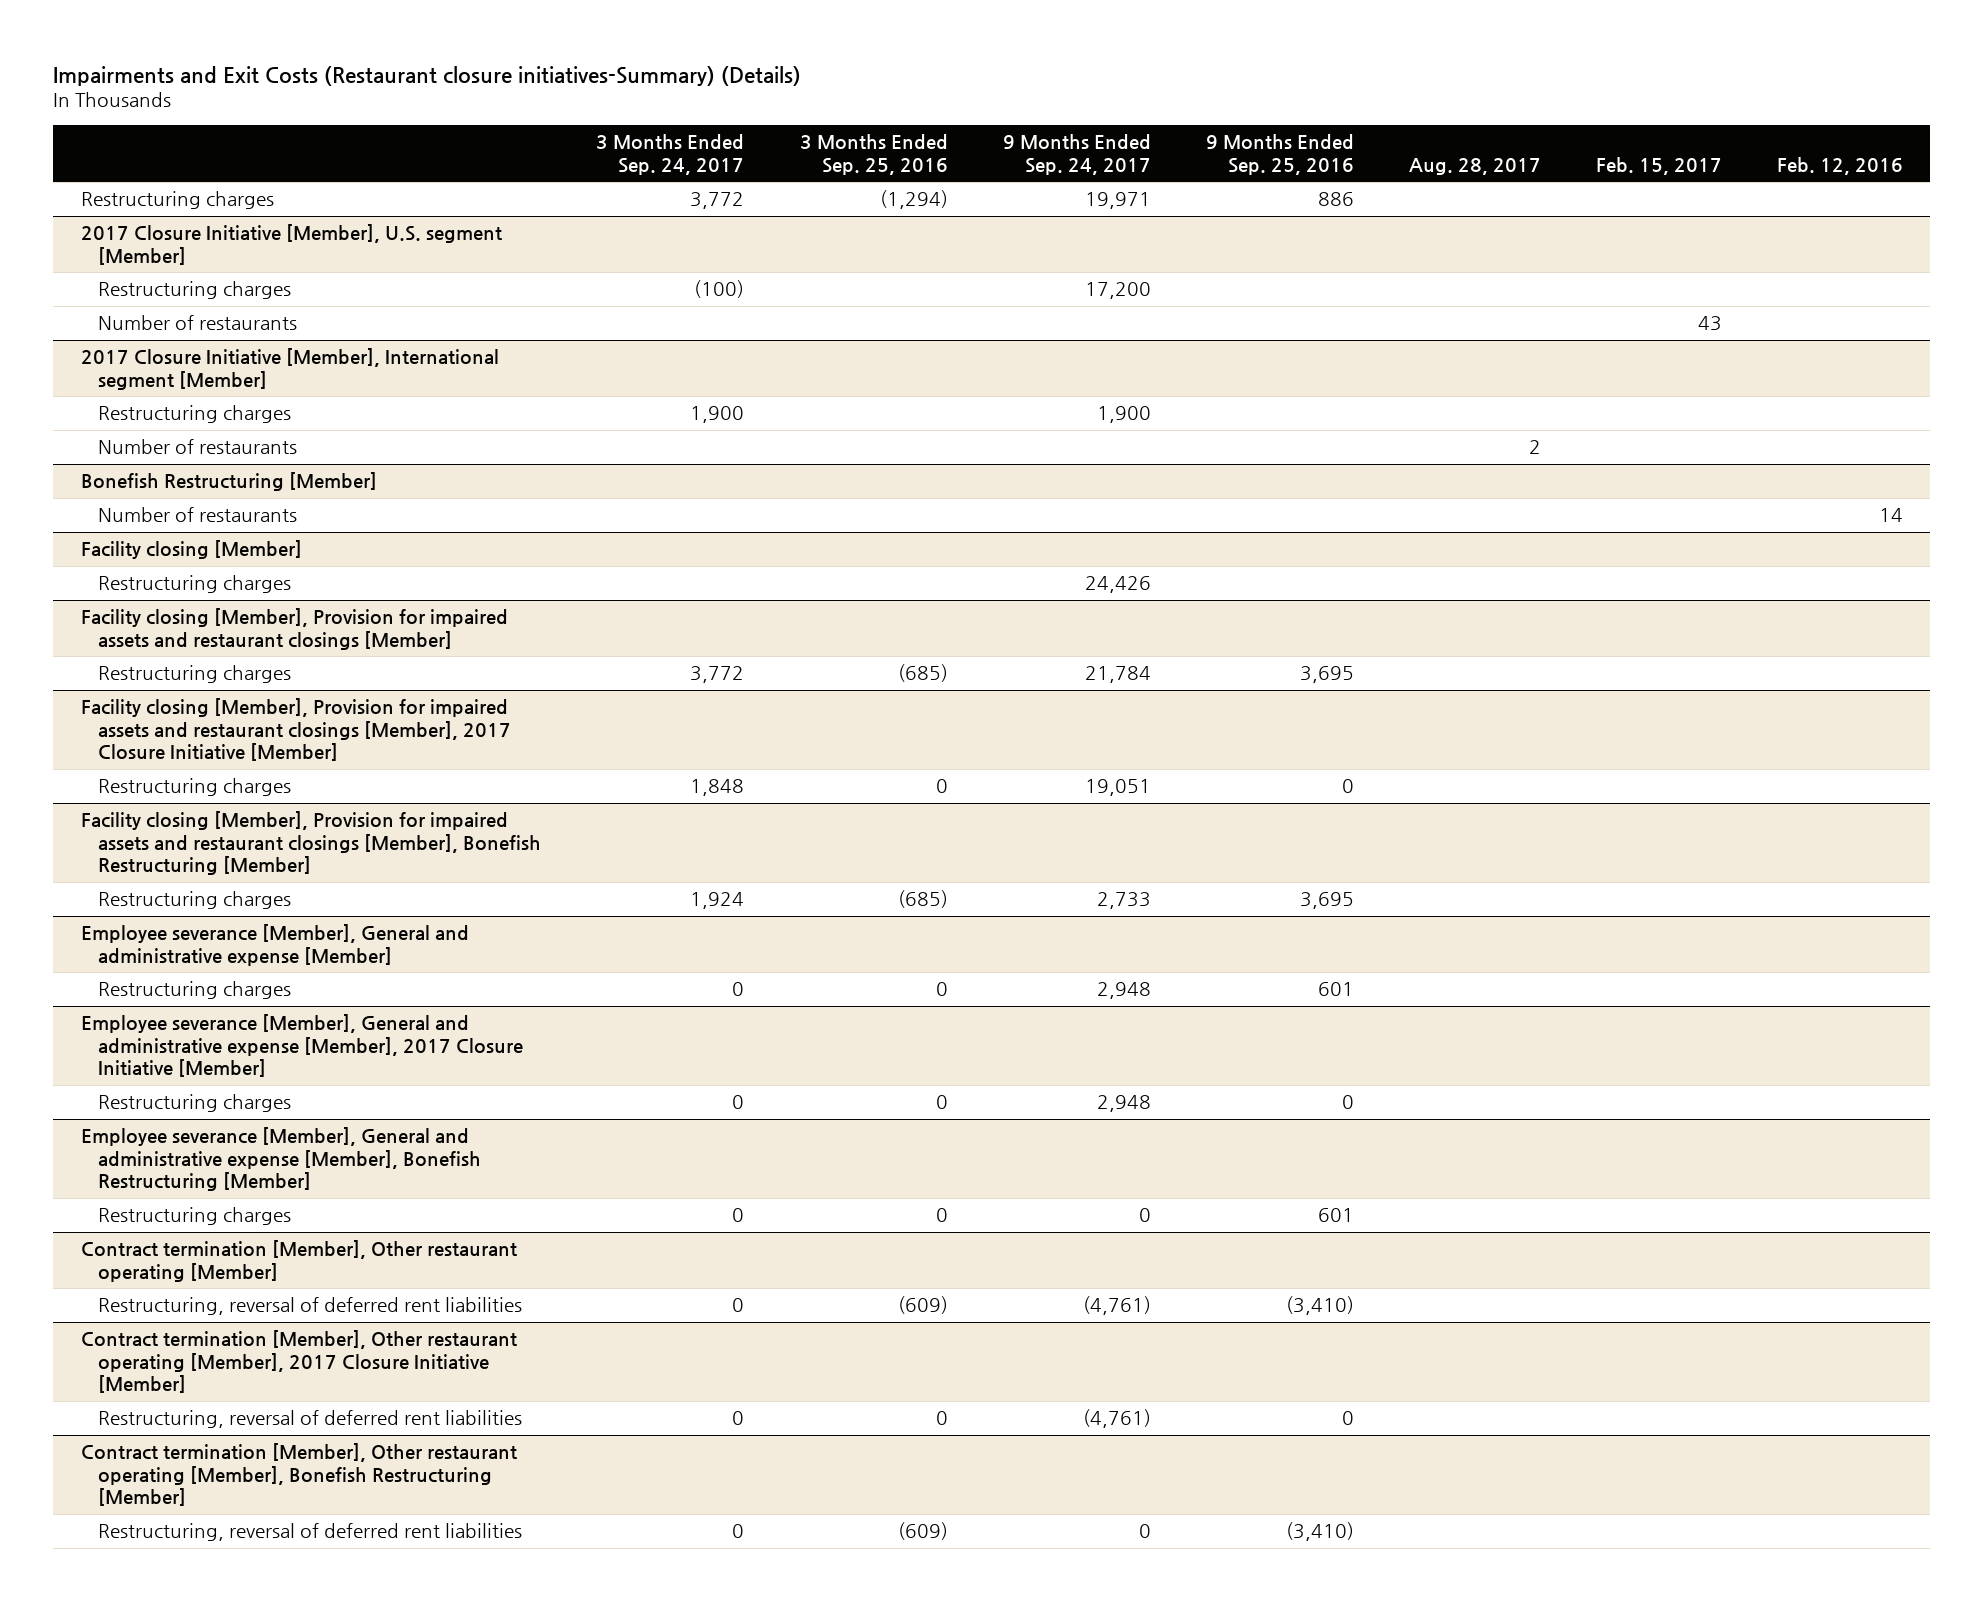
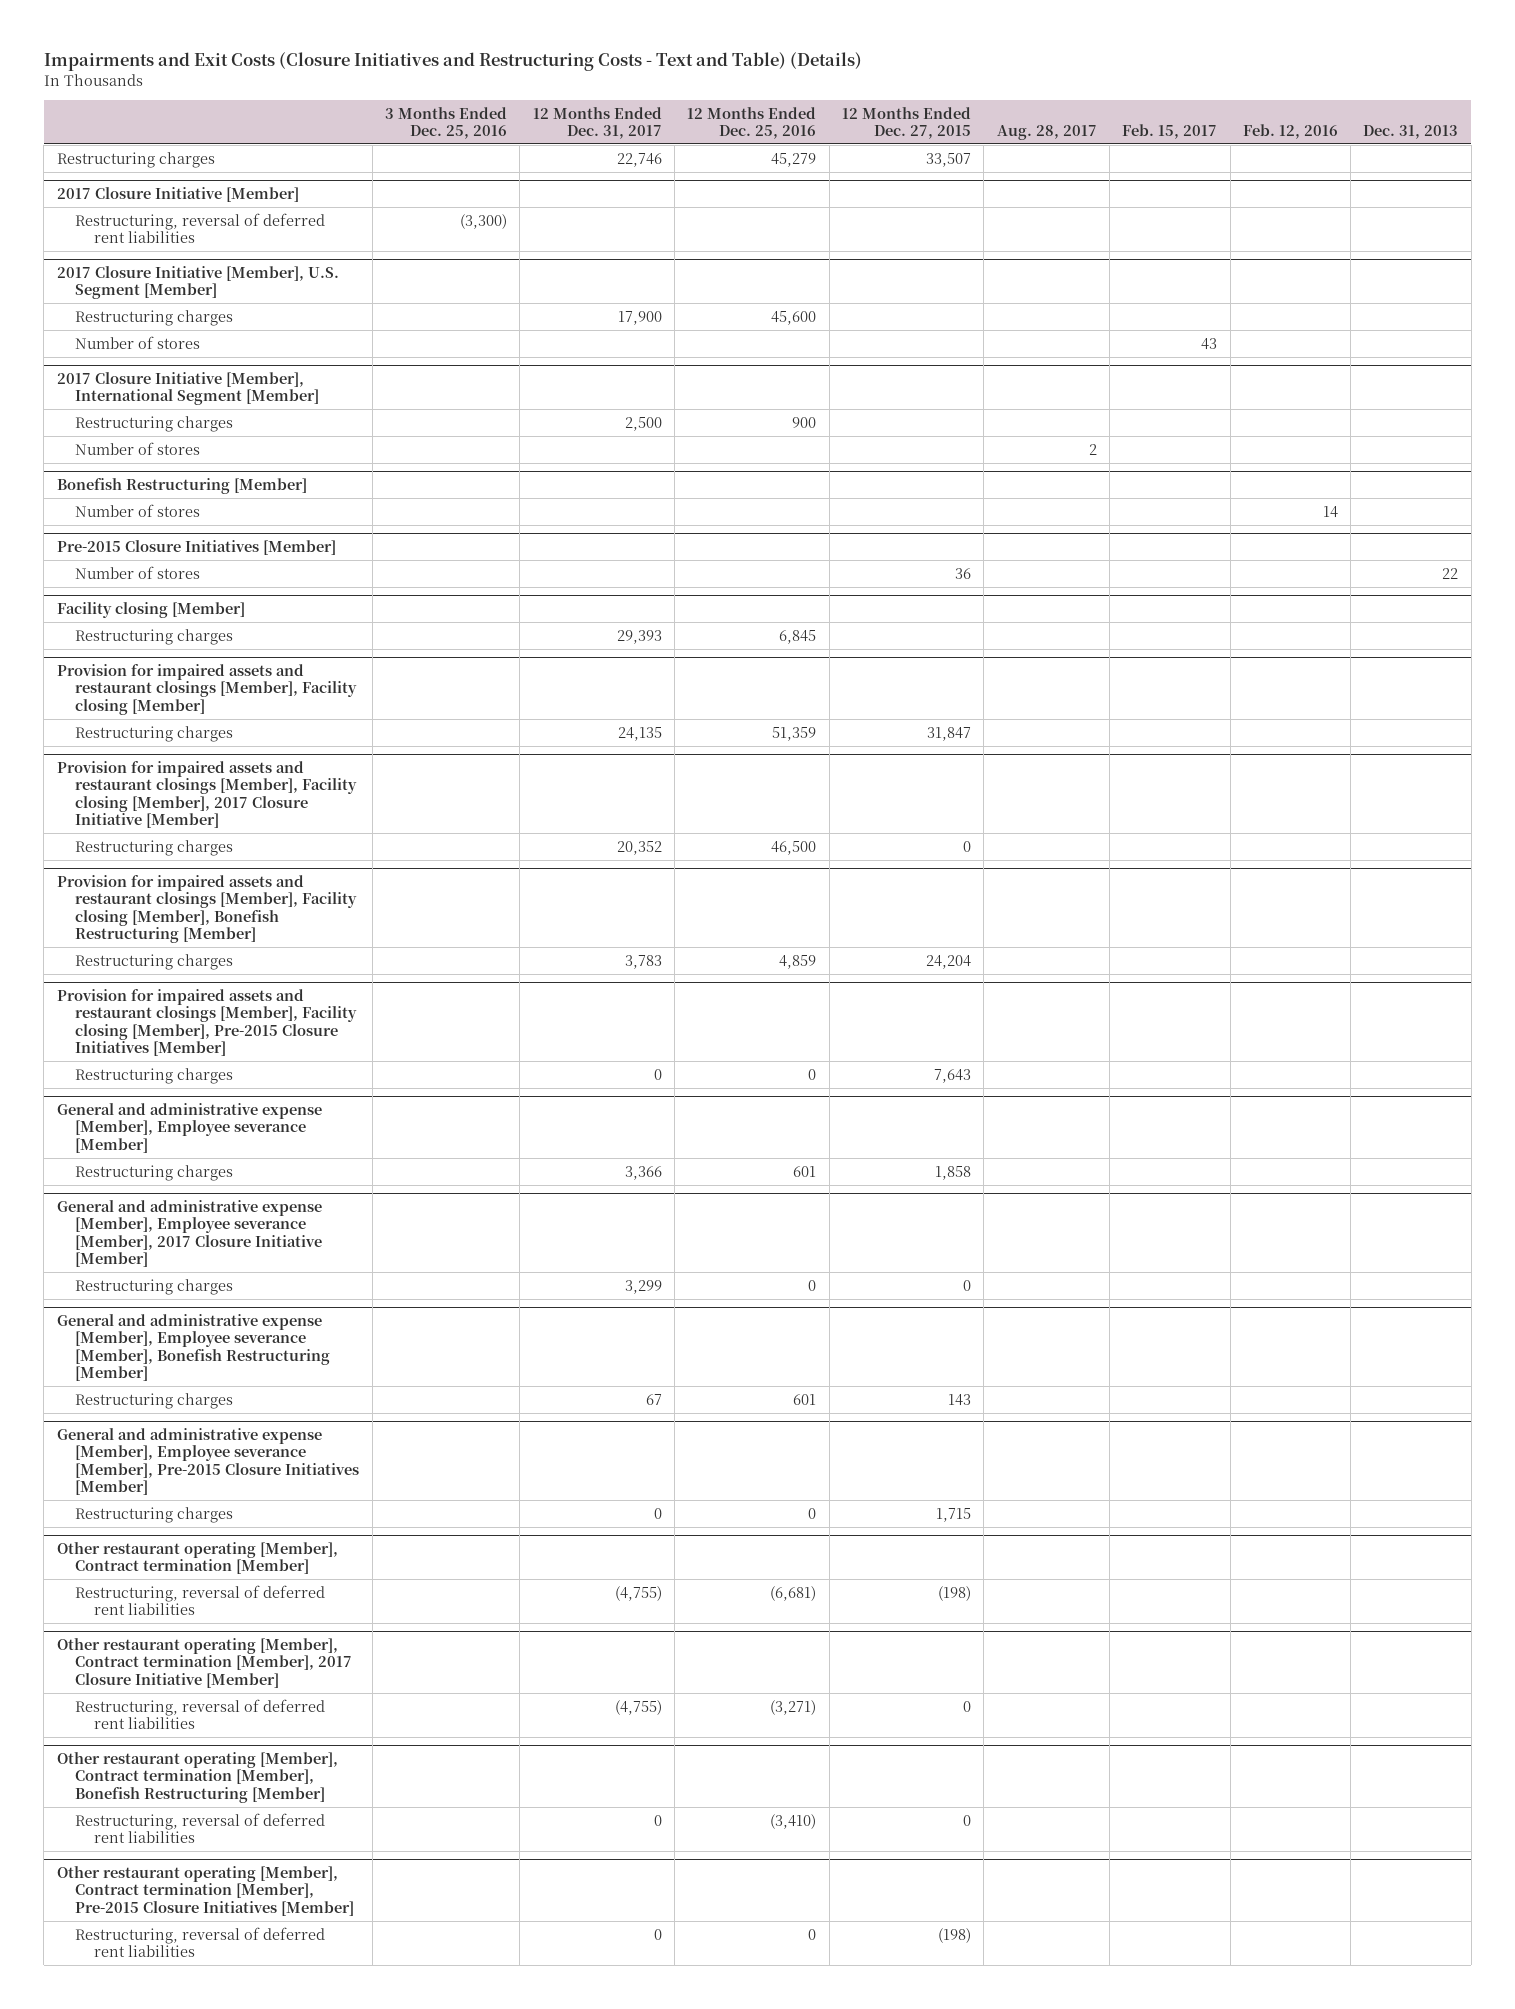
- Impairments and Exit Costs (Restaurant closure initiatives-Summary) (Details)
+ Impairments and Exit Costs (Closure Initiatives and Restructuring Costs - Text and Table) (Details)
- | 3 Months Ended Sep. 24, 2017 | 3 Months Ended Sep. 25, 2016 | 9 Months Ended Sep. 24, 2017 | 9 Months Ended Sep. 25, 2016 | Aug. 28, 2017 | Feb. 15, 2017 | Feb. 12, 2016
+ | 3 Months Ended Dec. 25, 2016 | 12 Months Ended Dec. 31, 2017 | 12 Months Ended Dec. 25, 2016 | 12 Months Ended Dec. 27, 2015 | Aug. 28, 2017 | Feb. 15, 2017 | Feb. 12, 2016 | Dec. 31, 2013
- 2017 Closure Initiative [Member], U.S. segment [Member]
+ 2017 Closure Initiative [Member]
+ Restructuring, reversal of deferred rent liabilities | (3,300) | | | | | | |
+ 2017 Closure Initiative [Member], U.S. Segment [Member]
- Number of restaurants | | | | | | 43 |
- 2017 Closure Initiative [Member], International segment [Member]
+ Number of stores | | | | | | 43 | |
+ 2017 Closure Initiative [Member], International Segment [Member]
- Number of restaurants | | | | | 2 | |
+ Number of stores | | | | | 2 | | |
@ Bonefish Restructuring [Member]
- Number of restaurants | | | | | | | 14
+ Number of stores | | | | | | | 14 |
+ Pre-2015 Closure Initiatives [Member]
+ Number of stores | | | | 36 | | | | 22
- Facility closing [Member], Provision for impaired assets and restaurant closings [Member]
+ Provision for impaired assets and restaurant closings [Member], Facility closing [Member]
- Facility closing [Member], Provision for impaired assets and restaurant closings [Member], 2017 Closure Initiative [Member]
+ Provision for impaired assets and restaurant closings [Member], Facility closing [Member], 2017 Closure Initiative [Member]
- Facility closing [Member], Provision for impaired assets and restaurant closings [Member], Bonefish Restructuring [Member]
+ Provision for impaired assets and restaurant closings [Member], Facility closing [Member], Bonefish Restructuring [Member]
- Employee severance [Member], General and administrative expense [Member]
+ Provision for impaired assets and restaurant closings [Member], Facility closing [Member], Pre-2015 Closure Initiatives [Member]
+ Restructuring charges | | 0 | 0 | 7,643 | | | |
+ General and administrative expense [Member], Employee severance [Member]
- Employee severance [Member], General and administrative expense [Member], 2017 Closure Initiative [Member]
+ General and administrative expense [Member], Employee severance [Member], 2017 Closure Initiative [Member]
- Employee severance [Member], General and administrative expense [Member], Bonefish Restructuring [Member]
+ General and administrative expense [Member], Employee severance [Member], Bonefish Restructuring [Member]
- Contract termination [Member], Other restaurant operating [Member]
+ General and administrative expense [Member], Employee severance [Member], Pre-2015 Closure Initiatives [Member]
+ Restructuring charges | | 0 | 0 | 1,715 | | | |
+ Other restaurant operating [Member], Contract termination [Member]
- Contract termination [Member], Other restaurant operating [Member], 2017 Closure Initiative [Member]
+ Other restaurant operating [Member], Contract termination [Member], 2017 Closure Initiative [Member]
- Contract termination [Member], Other restaurant operating [Member], Bonefish Restructuring [Member]
+ Other restaurant operating [Member], Contract termination [Member], Bonefish Restructuring [Member]
+ Other restaurant operating [Member], Contract termination [Member], Pre-2015 Closure Initiatives [Member]
+ Restructuring, reversal of deferred rent liabilities | | 0 | 0 | (198) | | | |

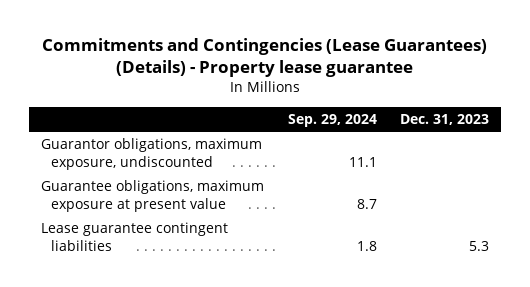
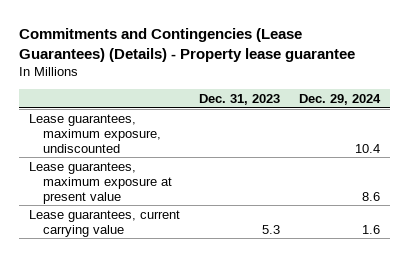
- | Sep. 29, 2024 | Dec. 31, 2023
+ | Dec. 31, 2023 | Dec. 29, 2024
- Guarantor obligations, maximum exposure, undiscounted | 11.1 |
- Guarantee obligations, maximum exposure at present value | 8.7 |
- Lease guarantee contingent liabilities | 1.8 | 5.3
+ Lease guarantees, maximum exposure, undiscounted | | 10.4
+ Lease guarantees, maximum exposure at present value | | 8.6
+ Lease guarantees, current carrying value | 5.3 | 1.6

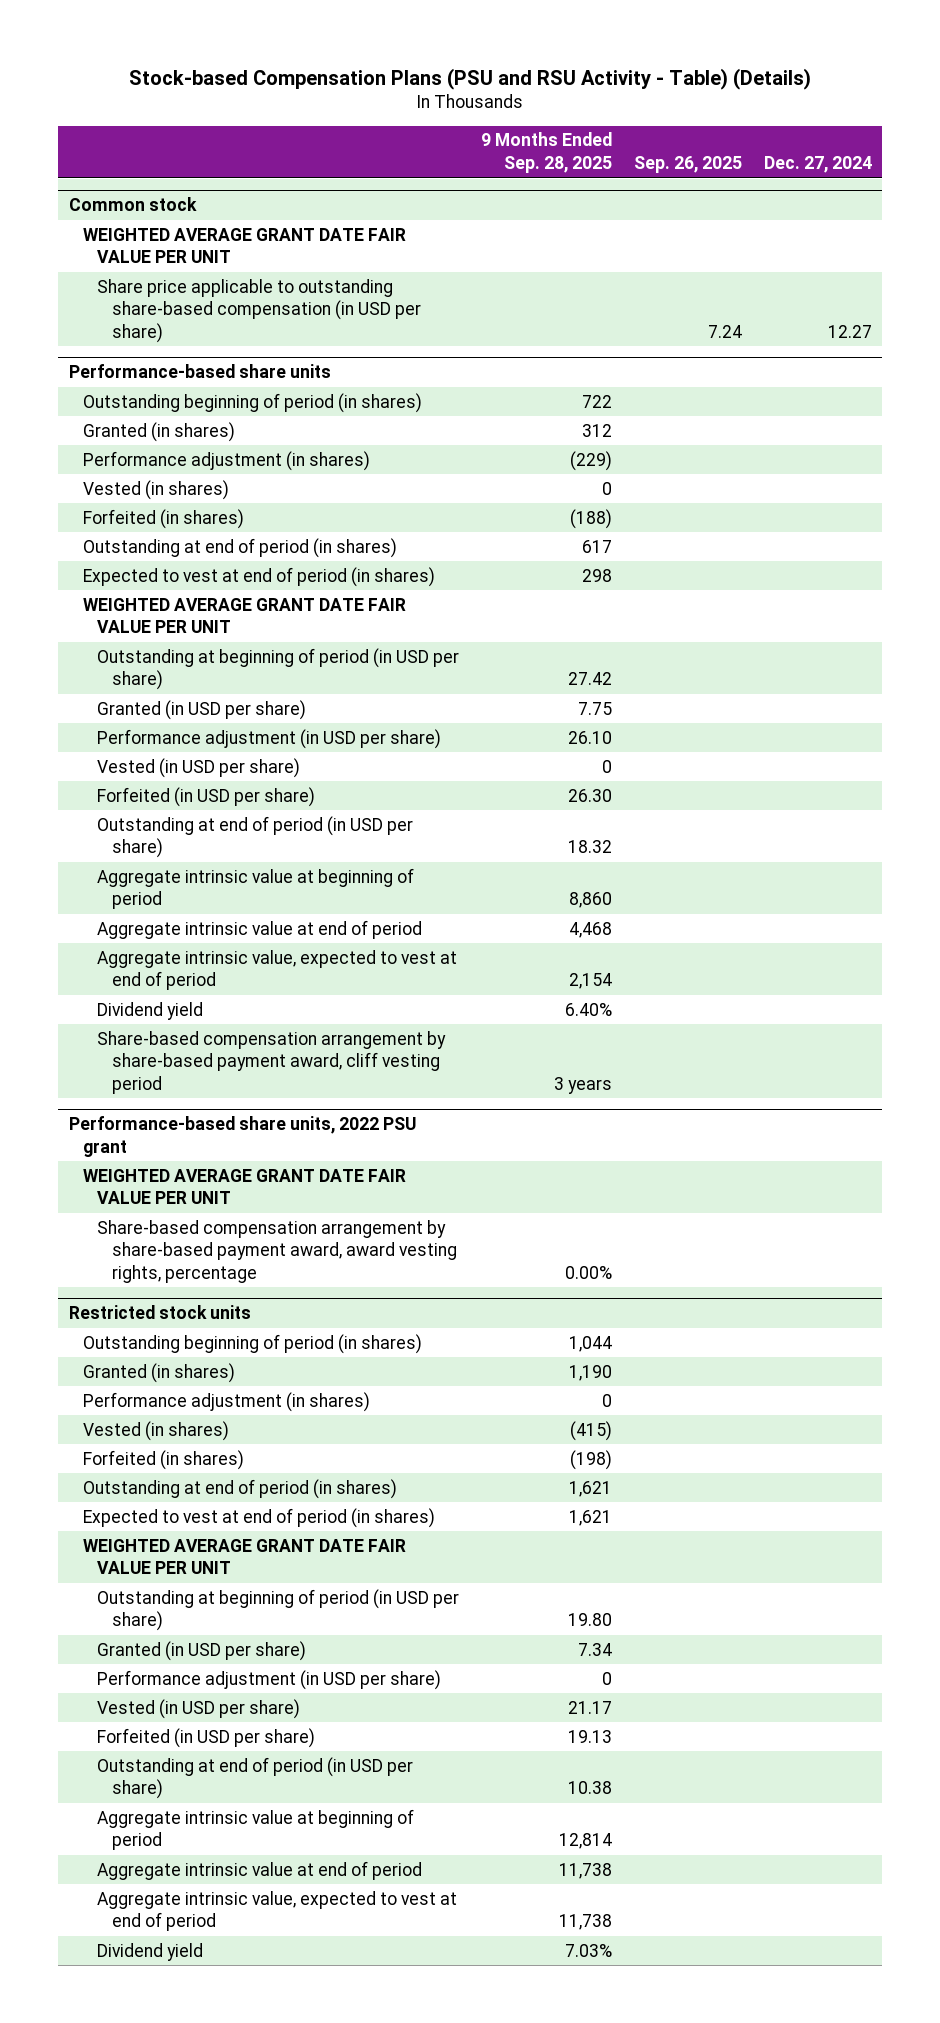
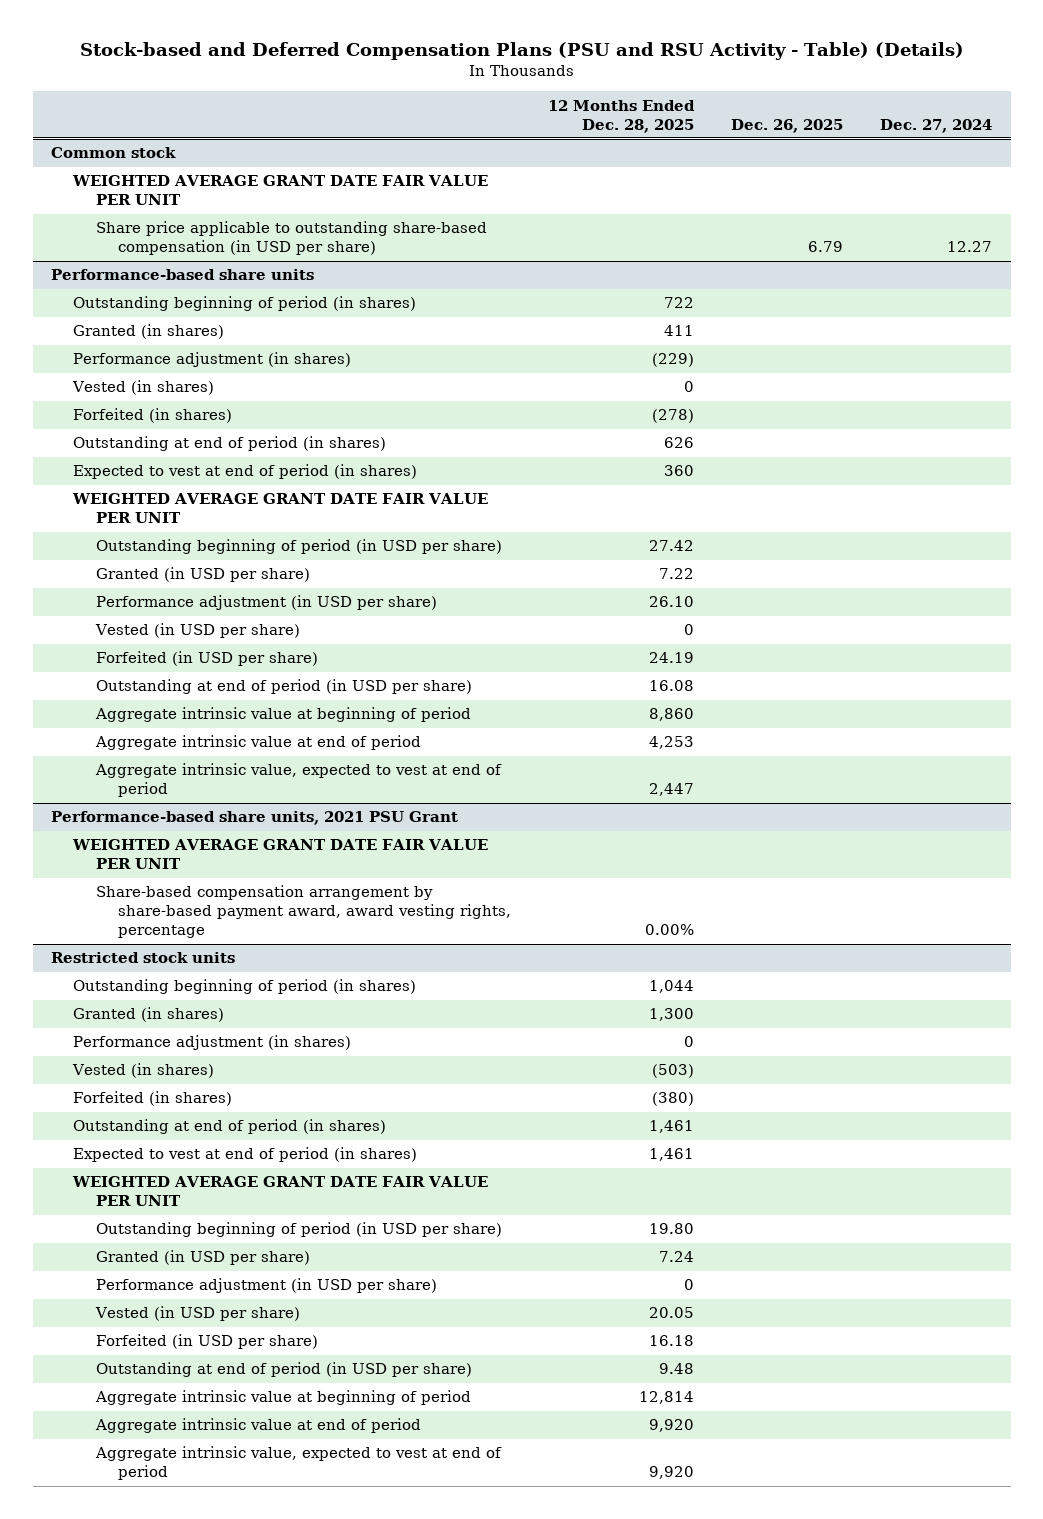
- Stock-based Compensation Plans (PSU and RSU Activity - Table) (Details)
+ Stock-based and Deferred Compensation Plans (PSU and RSU Activity - Table) (Details)
- | 9 Months Ended Sep. 28, 2025 | Sep. 26, 2025 | Dec. 27, 2024
+ | 12 Months Ended Dec. 28, 2025 | Dec. 26, 2025 | Dec. 27, 2024
@ Performance-based share units
- Outstanding at beginning of period (in USD per share) | 27.42 | |
+ Outstanding beginning of period (in USD per share) | 27.42 | |
- Dividend yield | 6.40% | |
- Share-based compensation arrangement by share-based payment award, cliff vesting period | 3 years | |
- Performance-based share units, 2022 PSU grant
+ Performance-based share units, 2021 PSU Grant
@ Restricted stock units
- Outstanding at beginning of period (in USD per share) | 19.80 | |
+ Outstanding beginning of period (in USD per share) | 19.80 | |
- Dividend yield | 7.03% | |

